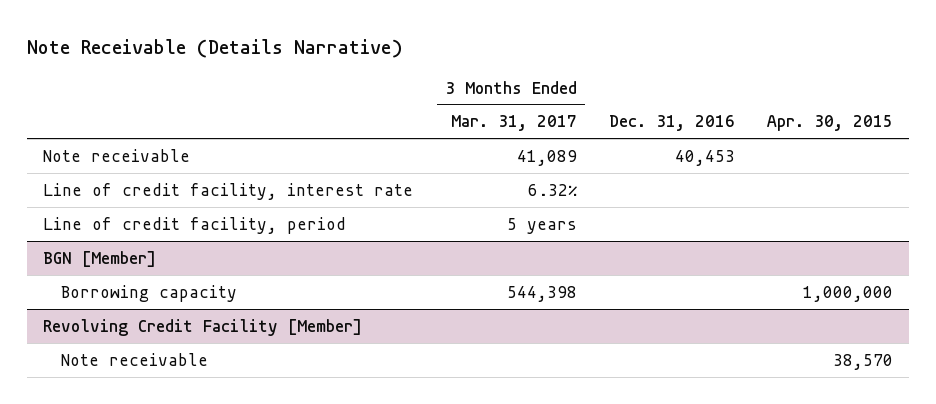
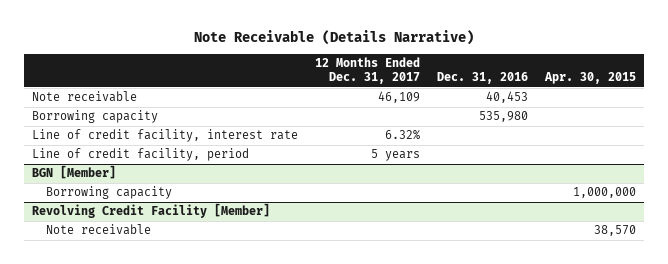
- | 3 Months Ended Mar. 31, 2017 | Dec. 31, 2016 | Apr. 30, 2015
+ | 12 Months Ended Dec. 31, 2017 | Dec. 31, 2016 | Apr. 30, 2015
+ Borrowing capacity | | 535,980 |

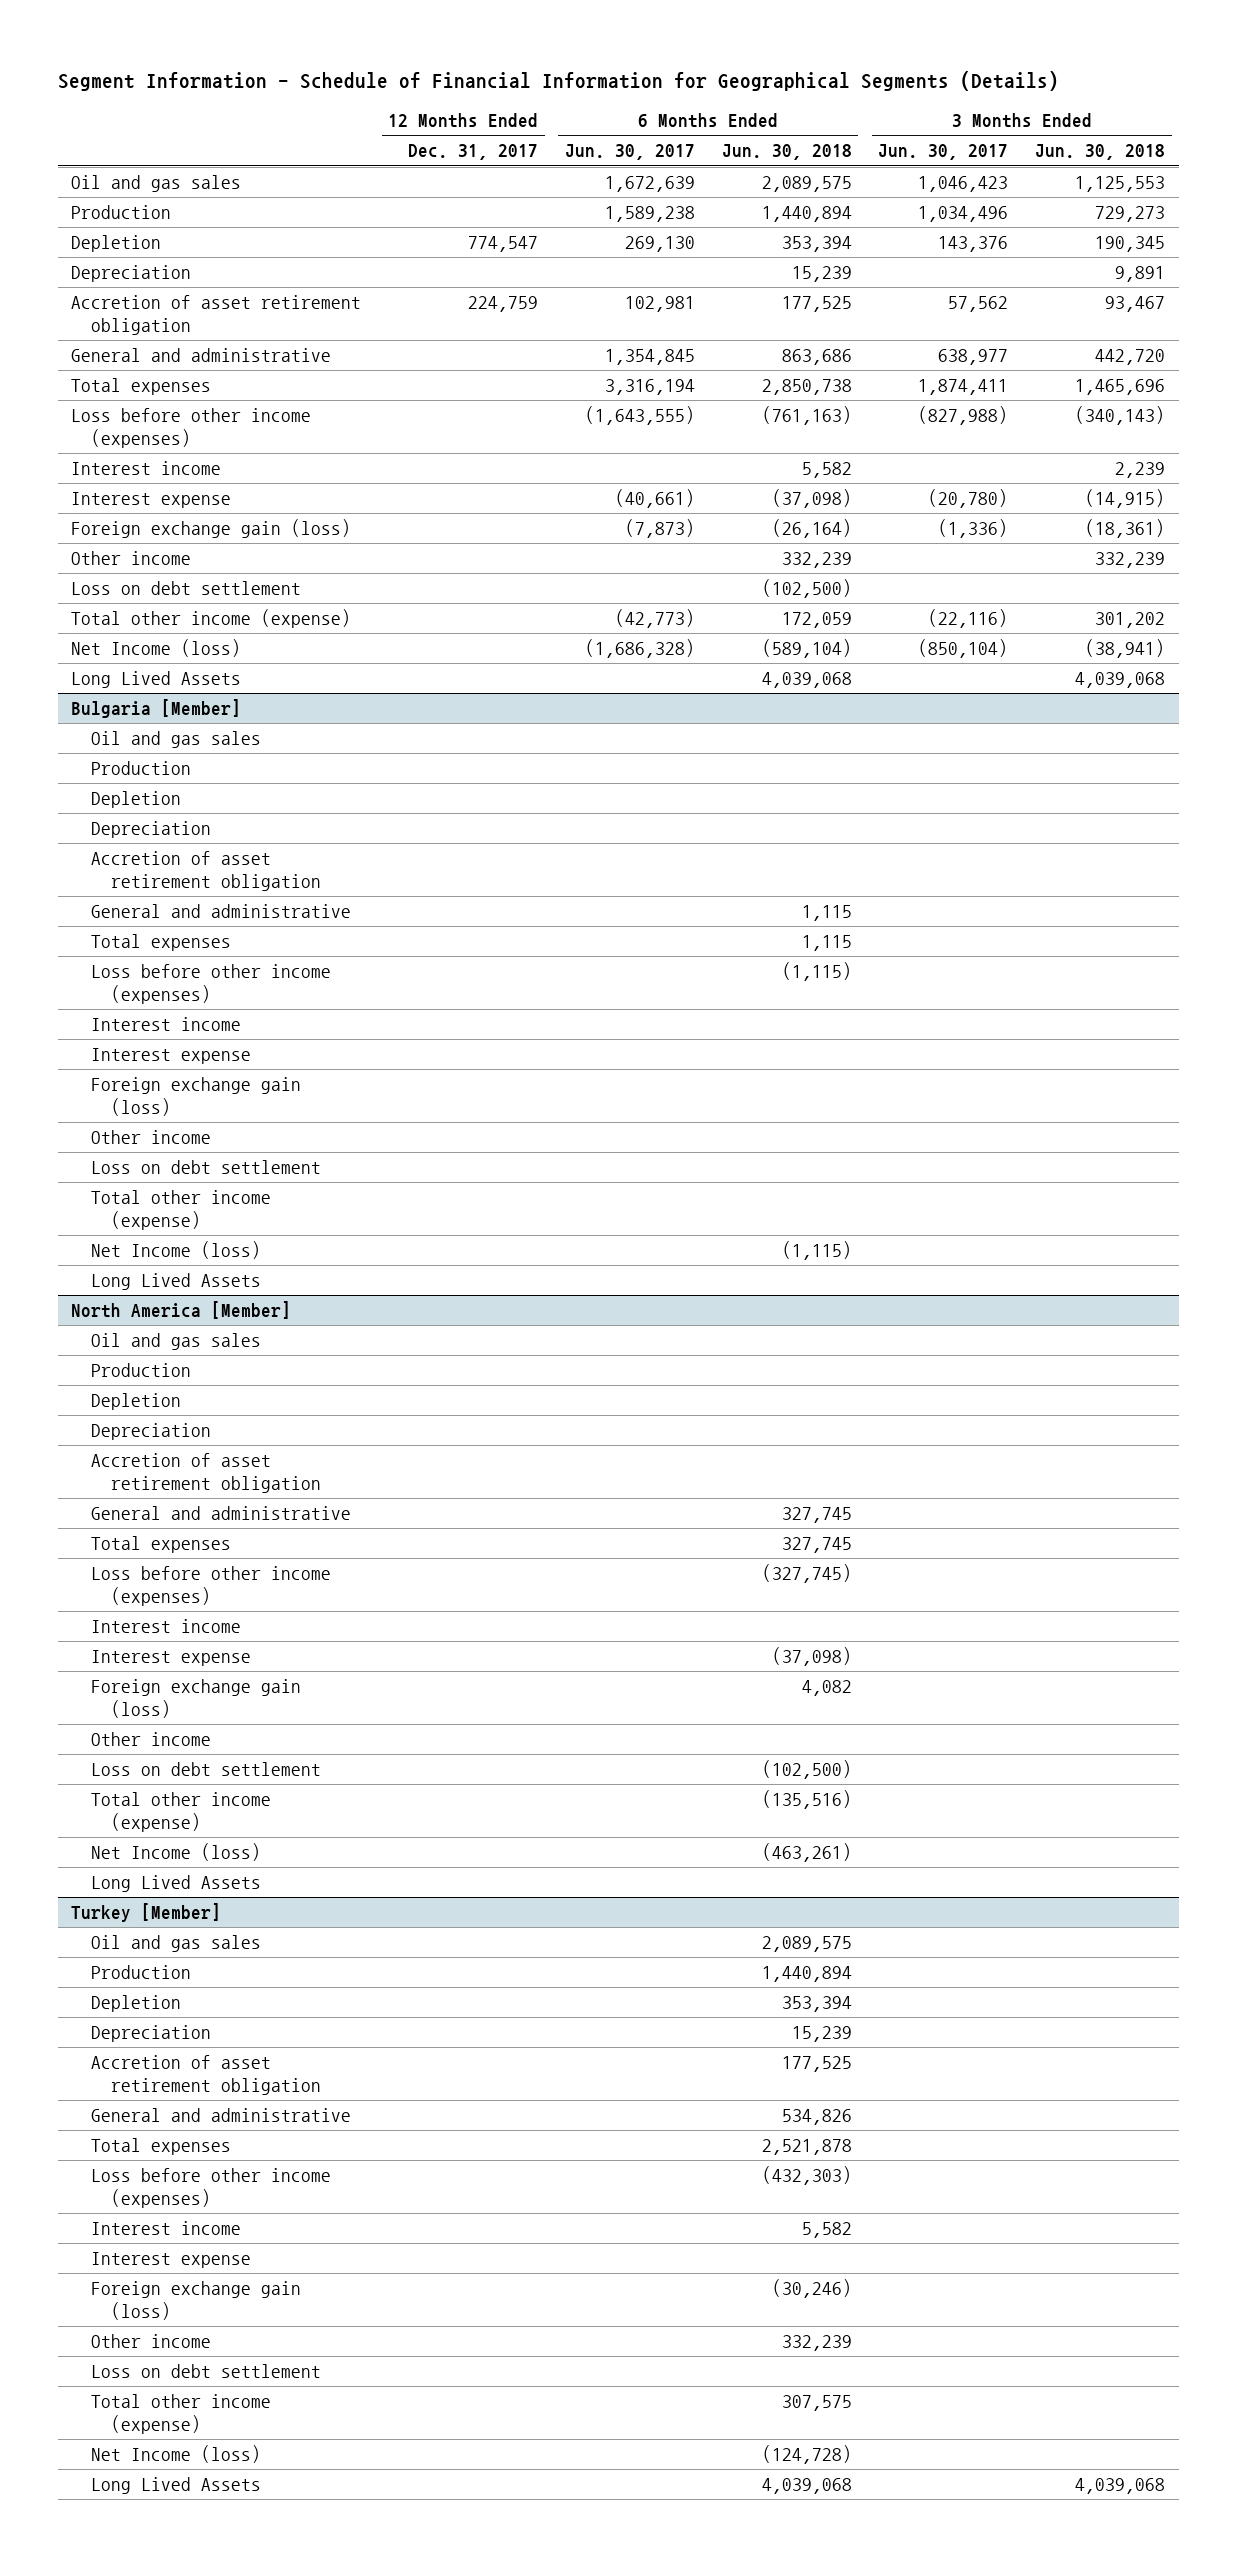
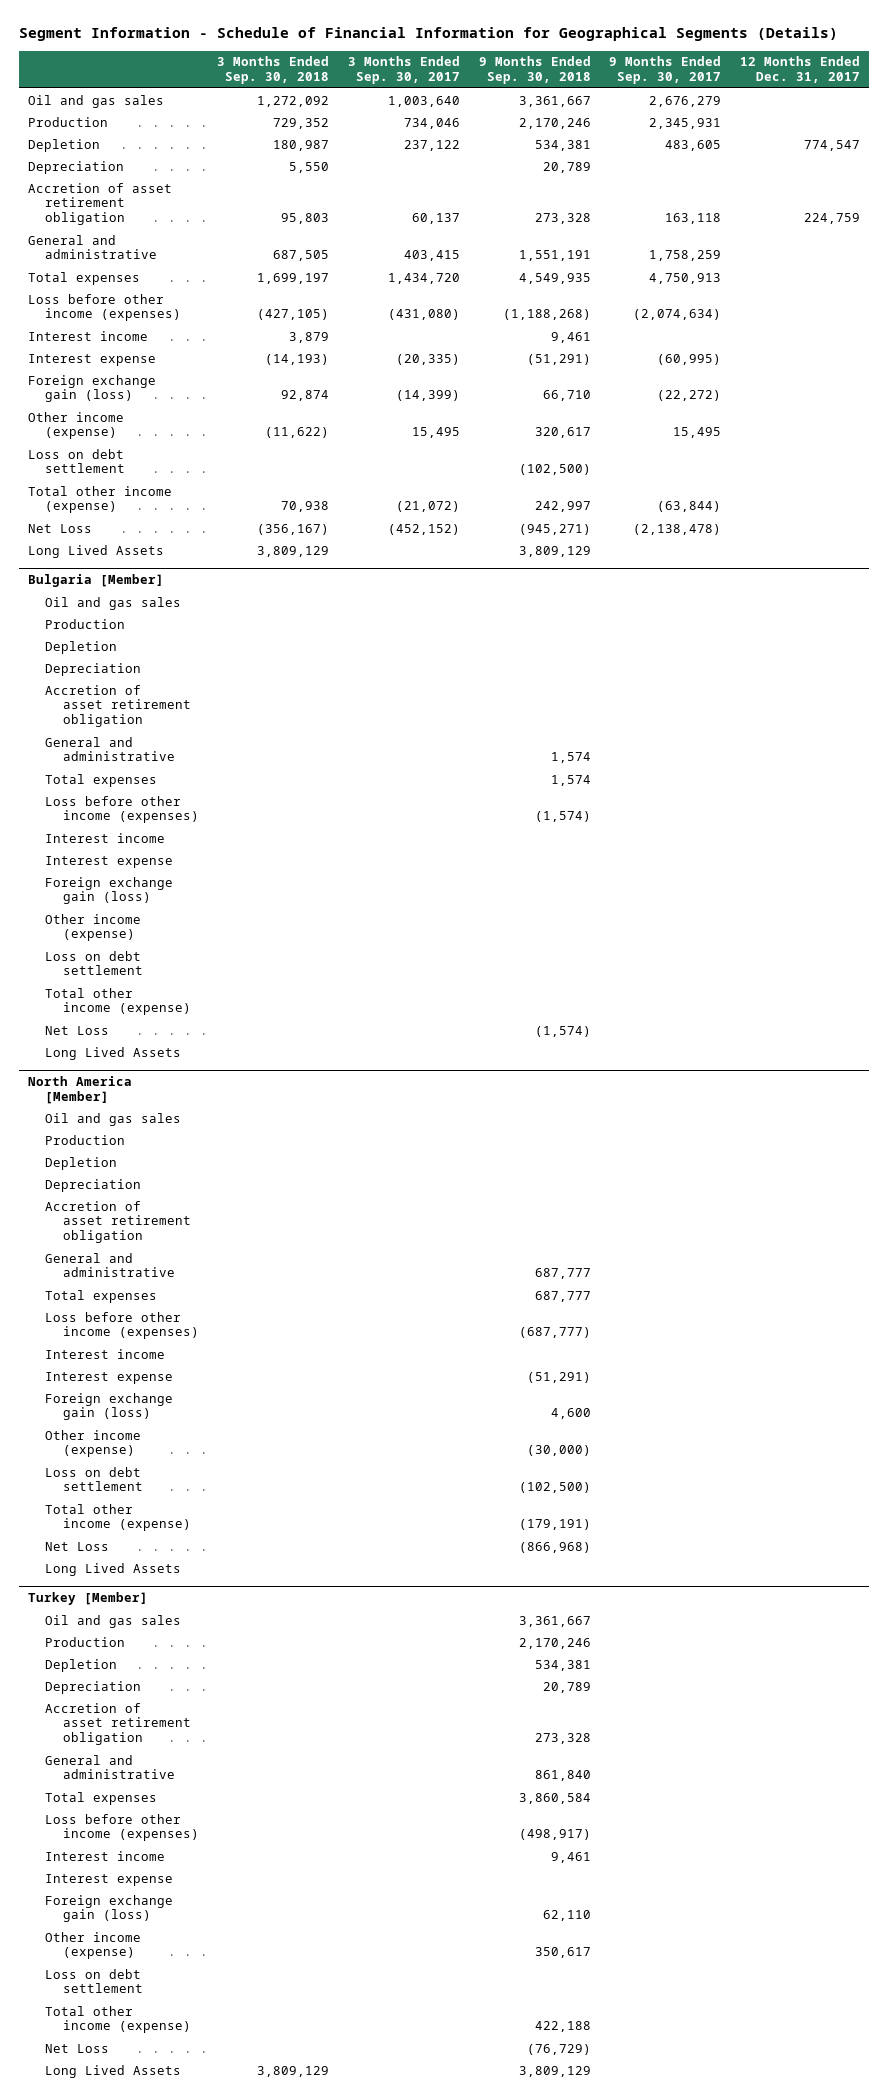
- | 12 Months Ended Dec. 31, 2017 | 6 Months Ended Jun. 30, 2017 | 6 Months Ended Jun. 30, 2018 | 3 Months Ended Jun. 30, 2017 | 3 Months Ended Jun. 30, 2018
+ | 3 Months Ended Sep. 30, 2018 | 3 Months Ended Sep. 30, 2017 | 9 Months Ended Sep. 30, 2018 | 9 Months Ended Sep. 30, 2017 | 12 Months Ended Dec. 31, 2017
- Other income | | | 332,239 | | 332,239
+ Other income (expense) | (11,622) | 15,495 | 320,617 | 15,495 |
- Net Income (loss) | | (1,686,328) | (589,104) | (850,104) | (38,941)
+ Net Loss | (356,167) | (452,152) | (945,271) | (2,138,478) |
@ Bulgaria [Member]
- Other income
+ Other income (expense)
- Net Income (loss) | | | (1,115) | |
+ Net Loss | | | (1,574) | |
@ North America [Member]
- Other income
+ Other income (expense) | | | (30,000) | |
- Net Income (loss) | | | (463,261) | |
+ Net Loss | | | (866,968) | |
@ Turkey [Member]
- Other income | | | 332,239 | |
+ Other income (expense) | | | 350,617 | |
- Net Income (loss) | | | (124,728) | |
+ Net Loss | | | (76,729) | |

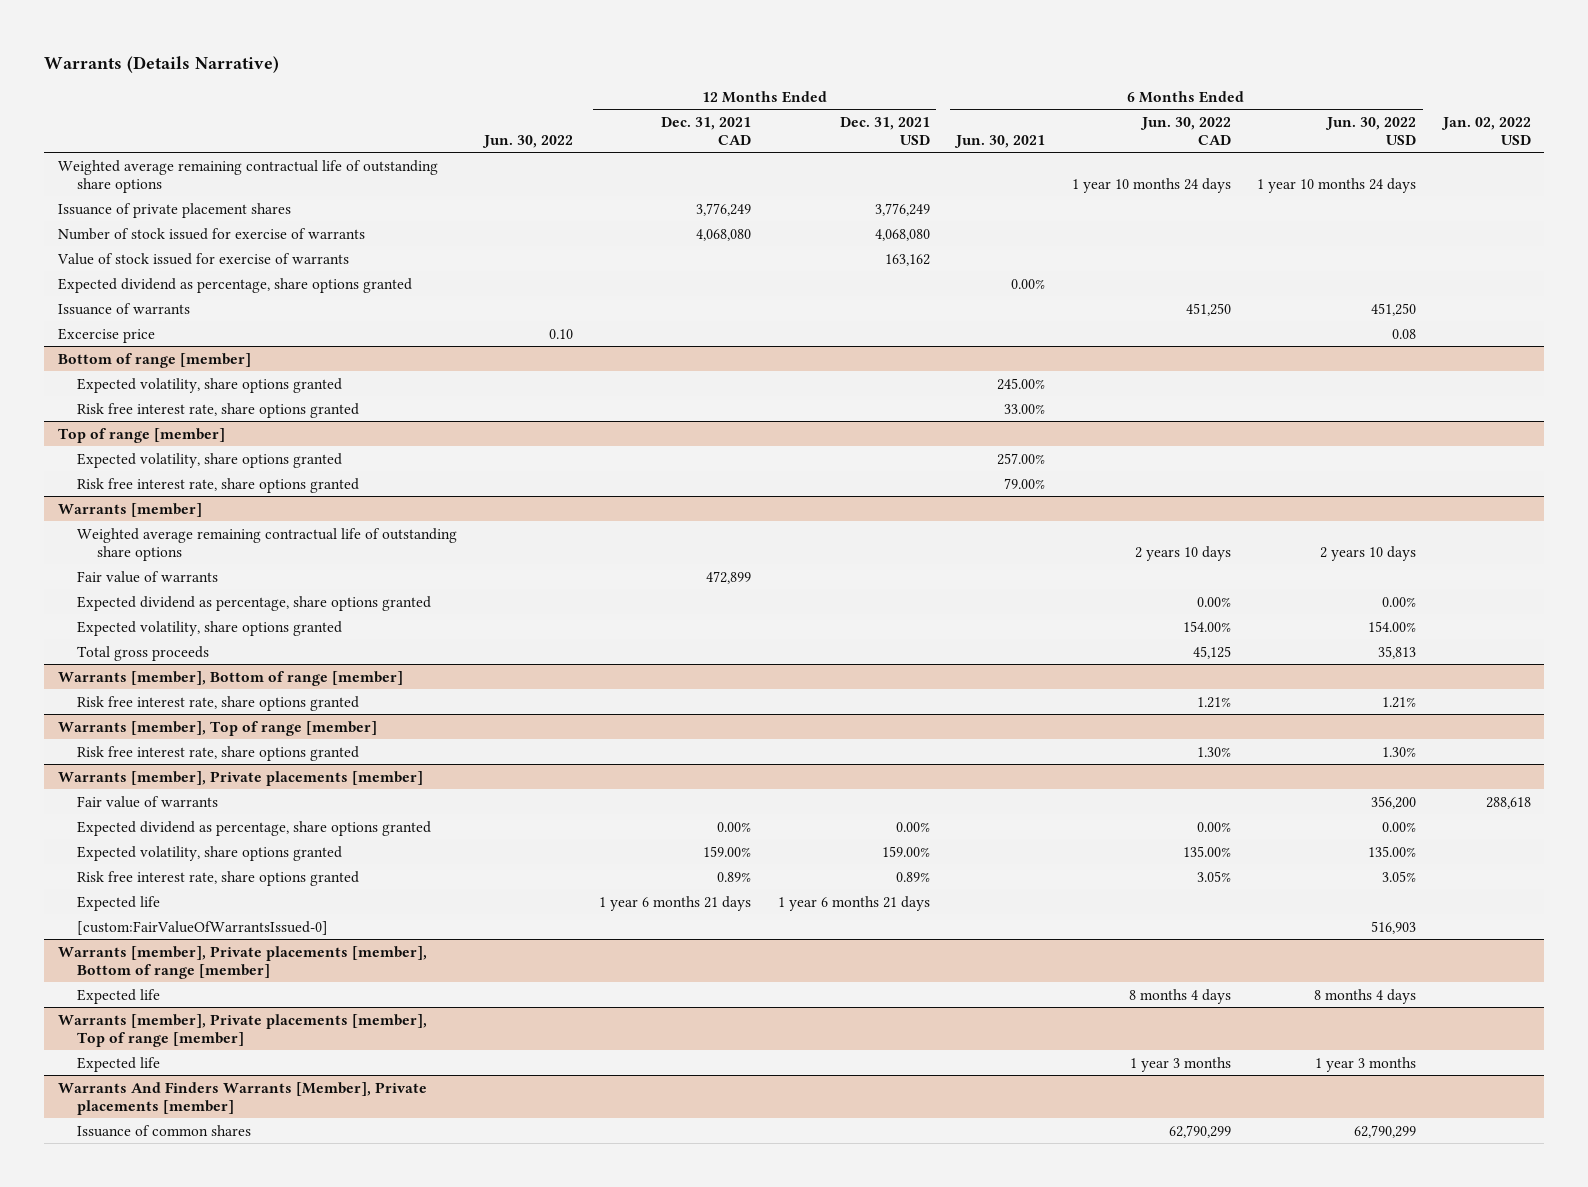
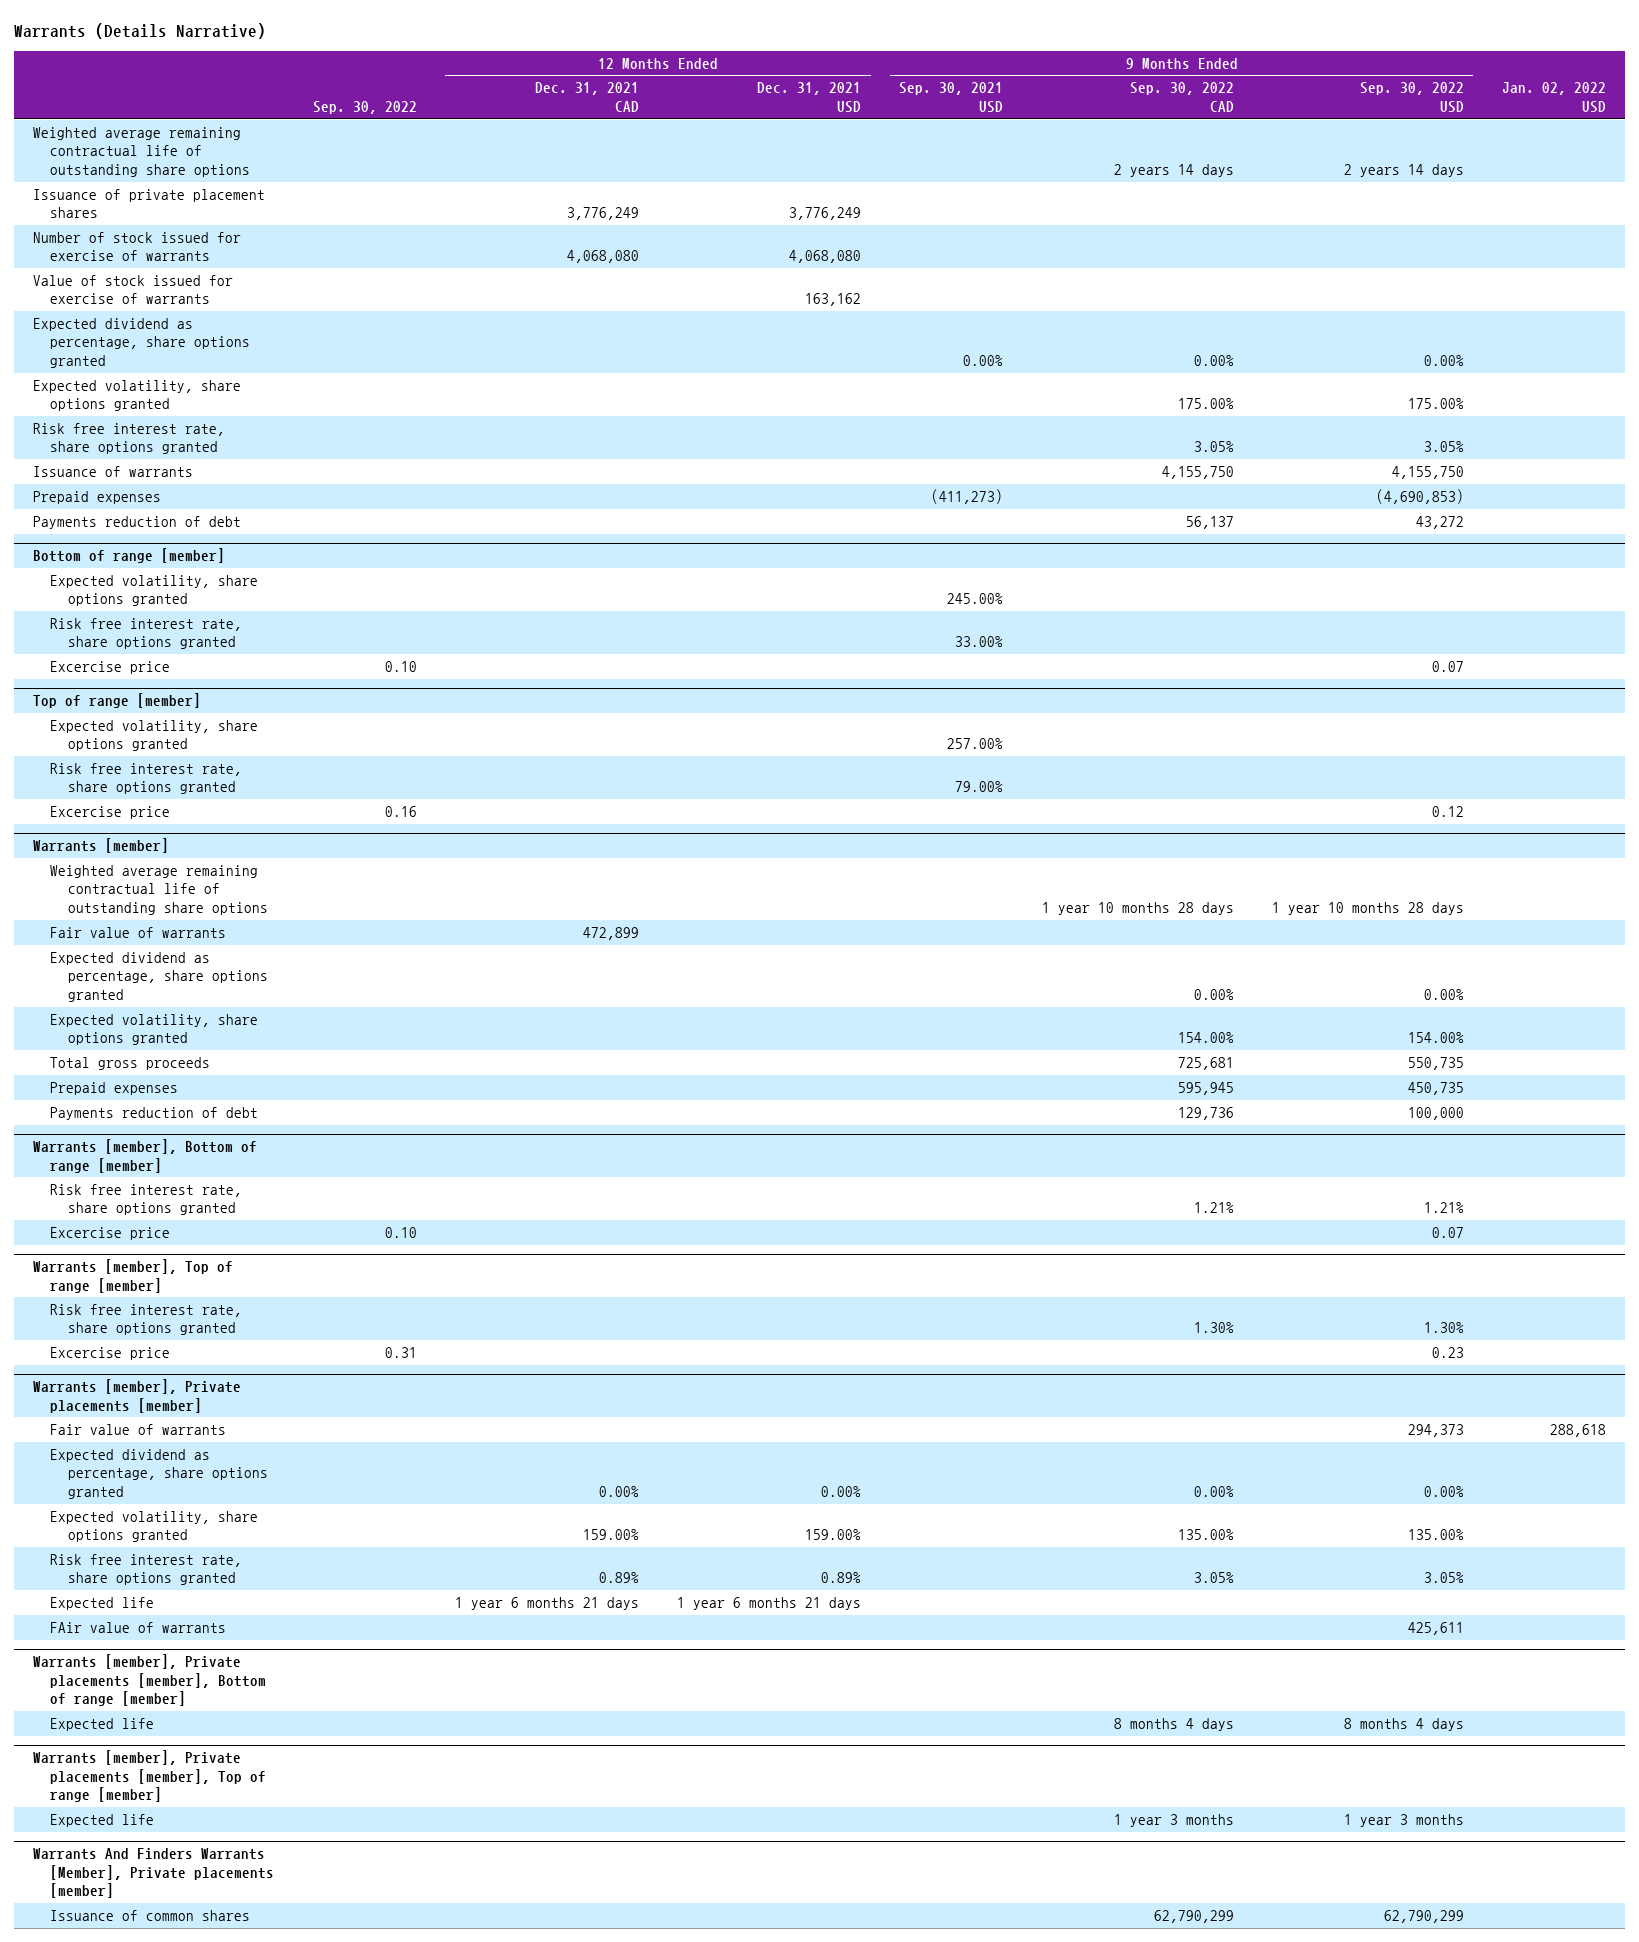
- | Jun. 30, 2022 | 12 Months Ended Dec. 31, 2021 CAD | 12 Months Ended Dec. 31, 2021 USD | 6 Months Ended Jun. 30, 2021 | 6 Months Ended Jun. 30, 2022 CAD | 6 Months Ended Jun. 30, 2022 USD | Jan. 02, 2022 USD
+ | Sep. 30, 2022 | 12 Months Ended Dec. 31, 2021 CAD | 12 Months Ended Dec. 31, 2021 USD | 9 Months Ended Sep. 30, 2021 USD | 9 Months Ended Sep. 30, 2022 CAD | 9 Months Ended Sep. 30, 2022 USD | Jan. 02, 2022 USD
+ Expected volatility, share options granted | | | | | 175.00% | 175.00% |
+ Risk free interest rate, share options granted | | | | | 3.05% | 3.05% |
- Excercise price | 0.10 | | | | | 0.08 |
+ Prepaid expenses | | | | (411,273) | | (4,690,853) |
+ Payments reduction of debt | | | | | 56,137 | 43,272 |
@ Bottom of range [member]
+ Excercise price | 0.10 | | | | | 0.07 |
@ Top of range [member]
+ Excercise price | 0.16 | | | | | 0.12 |
@ Warrants [member]
+ Prepaid expenses | | | | | 595,945 | 450,735 |
+ Payments reduction of debt | | | | | 129,736 | 100,000 |
@ Warrants [member], Bottom of range [member]
+ Excercise price | 0.10 | | | | | 0.07 |
@ Warrants [member], Top of range [member]
+ Excercise price | 0.31 | | | | | 0.23 |
@ Warrants [member], Private placements [member]
- [custom:FairValueOfWarrantsIssued-0] | | | | | | 516,903 |
+ FAir value of warrants | | | | | | 425,611 |

